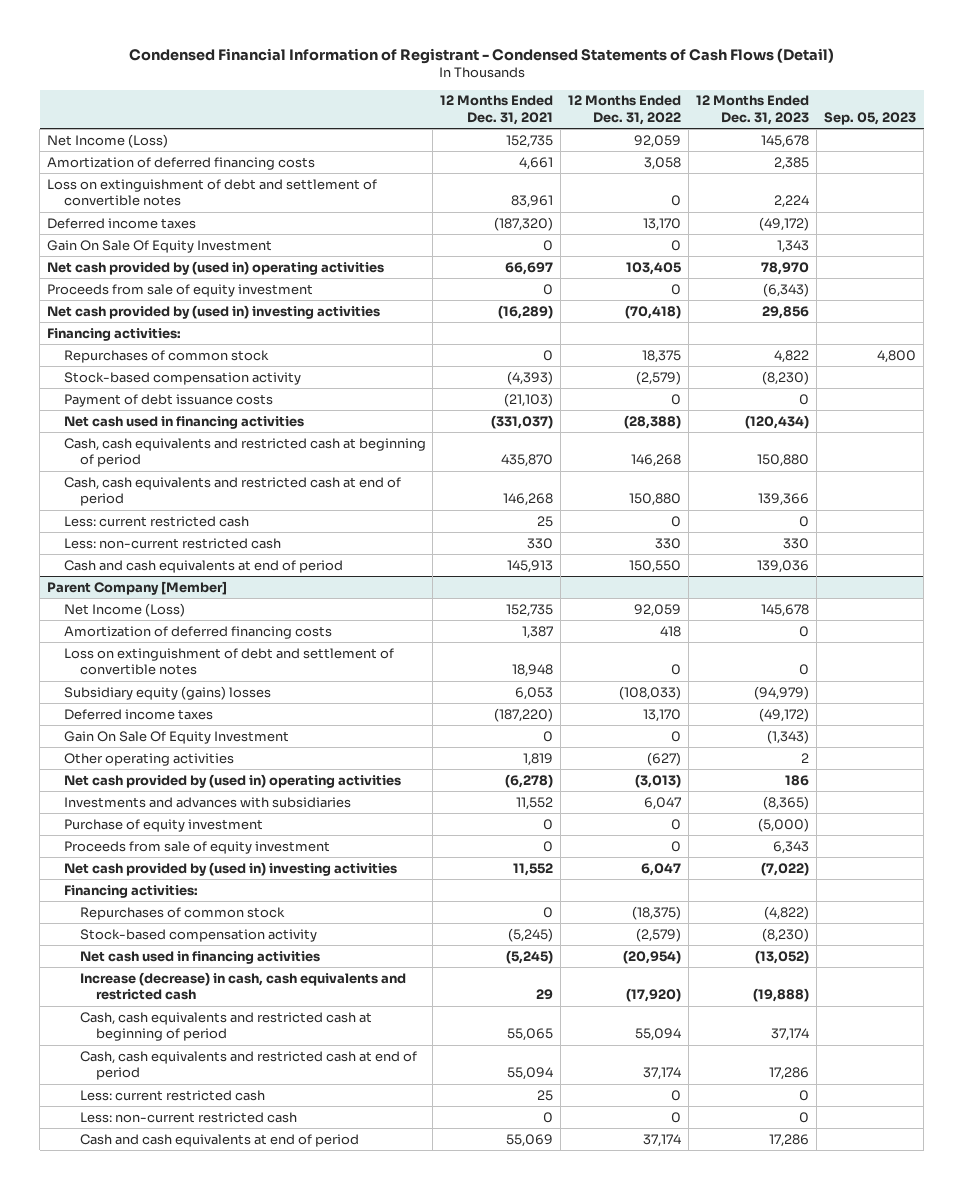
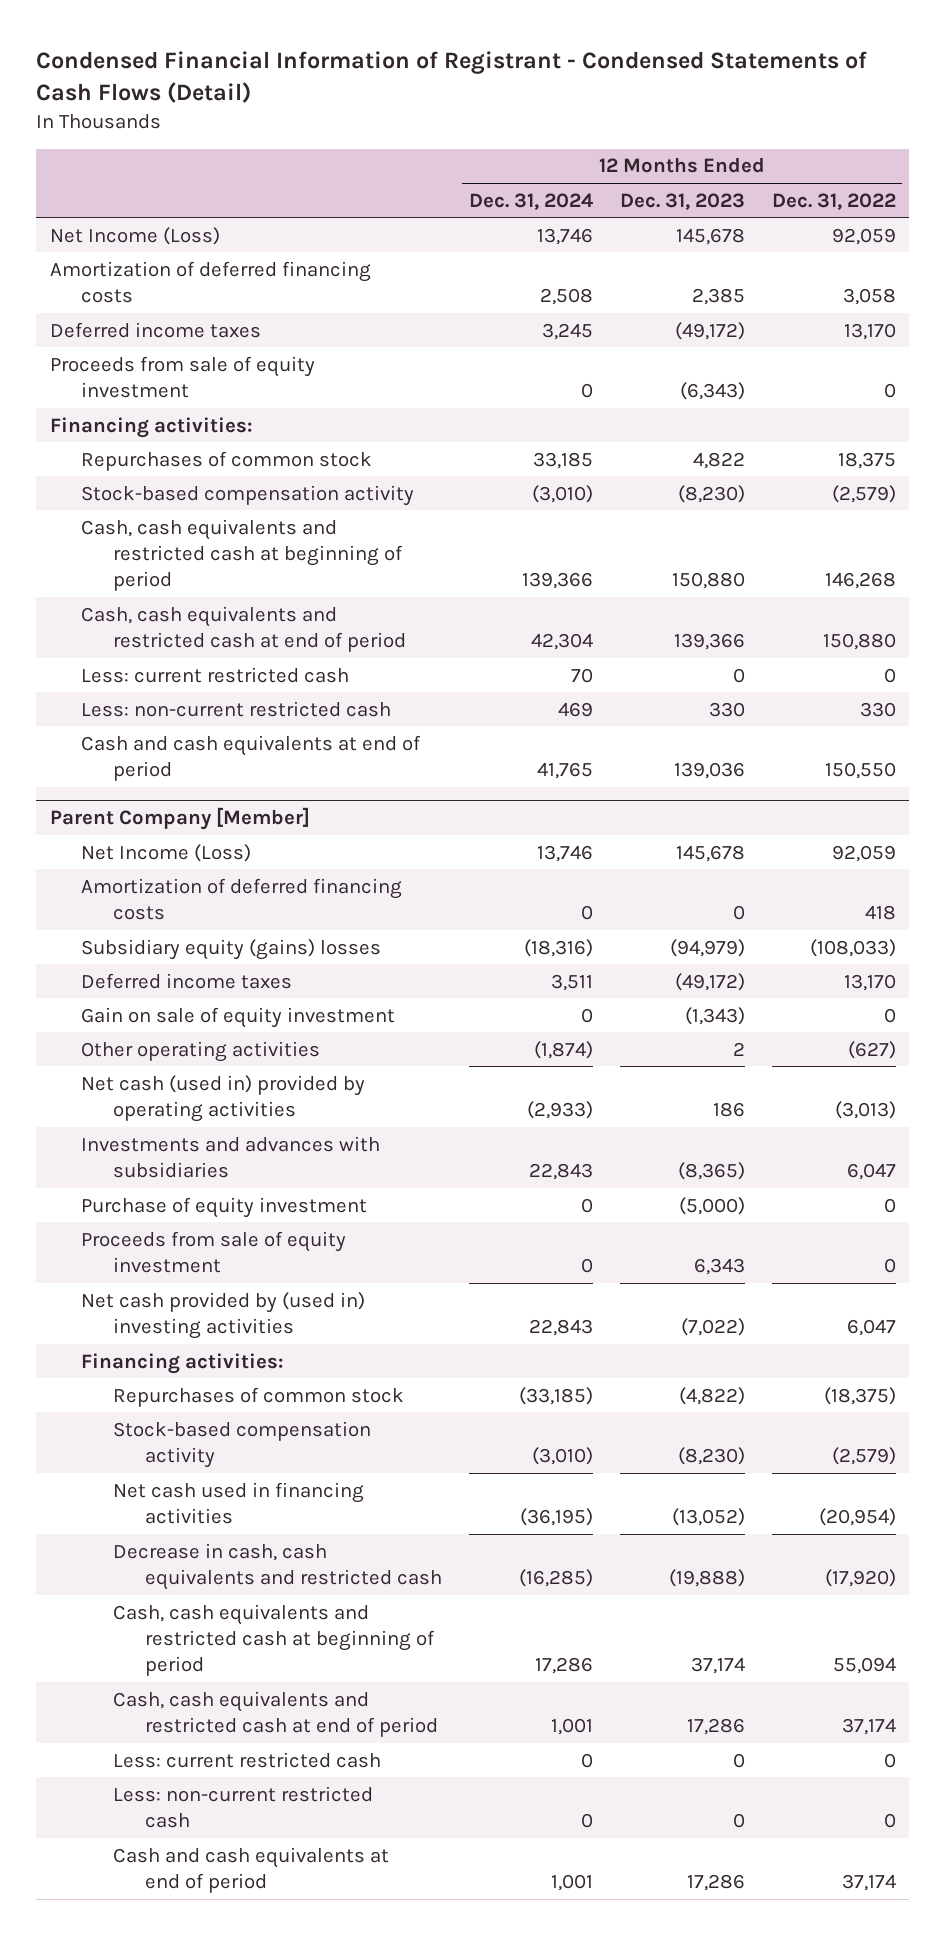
- | 12 Months Ended Dec. 31, 2021 | 12 Months Ended Dec. 31, 2022 | 12 Months Ended Dec. 31, 2023 | Sep. 05, 2023
+ | 12 Months Ended Dec. 31, 2024 | 12 Months Ended Dec. 31, 2023 | 12 Months Ended Dec. 31, 2022
- Loss on extinguishment of debt and settlement of convertible notes | 83,961 | 0 | 2,224 |
- Gain On Sale Of Equity Investment | 0 | 0 | 1,343 |
- Net cash provided by (used in) operating activities | 66,697 | 103,405 | 78,970 |
- Net cash provided by (used in) investing activities | (16,289) | (70,418) | 29,856 |
- Payment of debt issuance costs | (21,103) | 0 | 0 |
- Net cash used in financing activities | (331,037) | (28,388) | (120,434) |
@ Parent Company [Member]
- Loss on extinguishment of debt and settlement of convertible notes | 18,948 | 0 | 0 |
- Gain On Sale Of Equity Investment | 0 | 0 | (1,343) |
+ Gain on sale of equity investment | 0 | (1,343) | 0
- Net cash provided by (used in) operating activities | (6,278) | (3,013) | 186 |
+ Net cash (used in) provided by operating activities | (2,933) | 186 | (3,013)
- Increase (decrease) in cash, cash equivalents and restricted cash | 29 | (17,920) | (19,888) |
+ Decrease in cash, cash equivalents and restricted cash | (16,285) | (19,888) | (17,920)

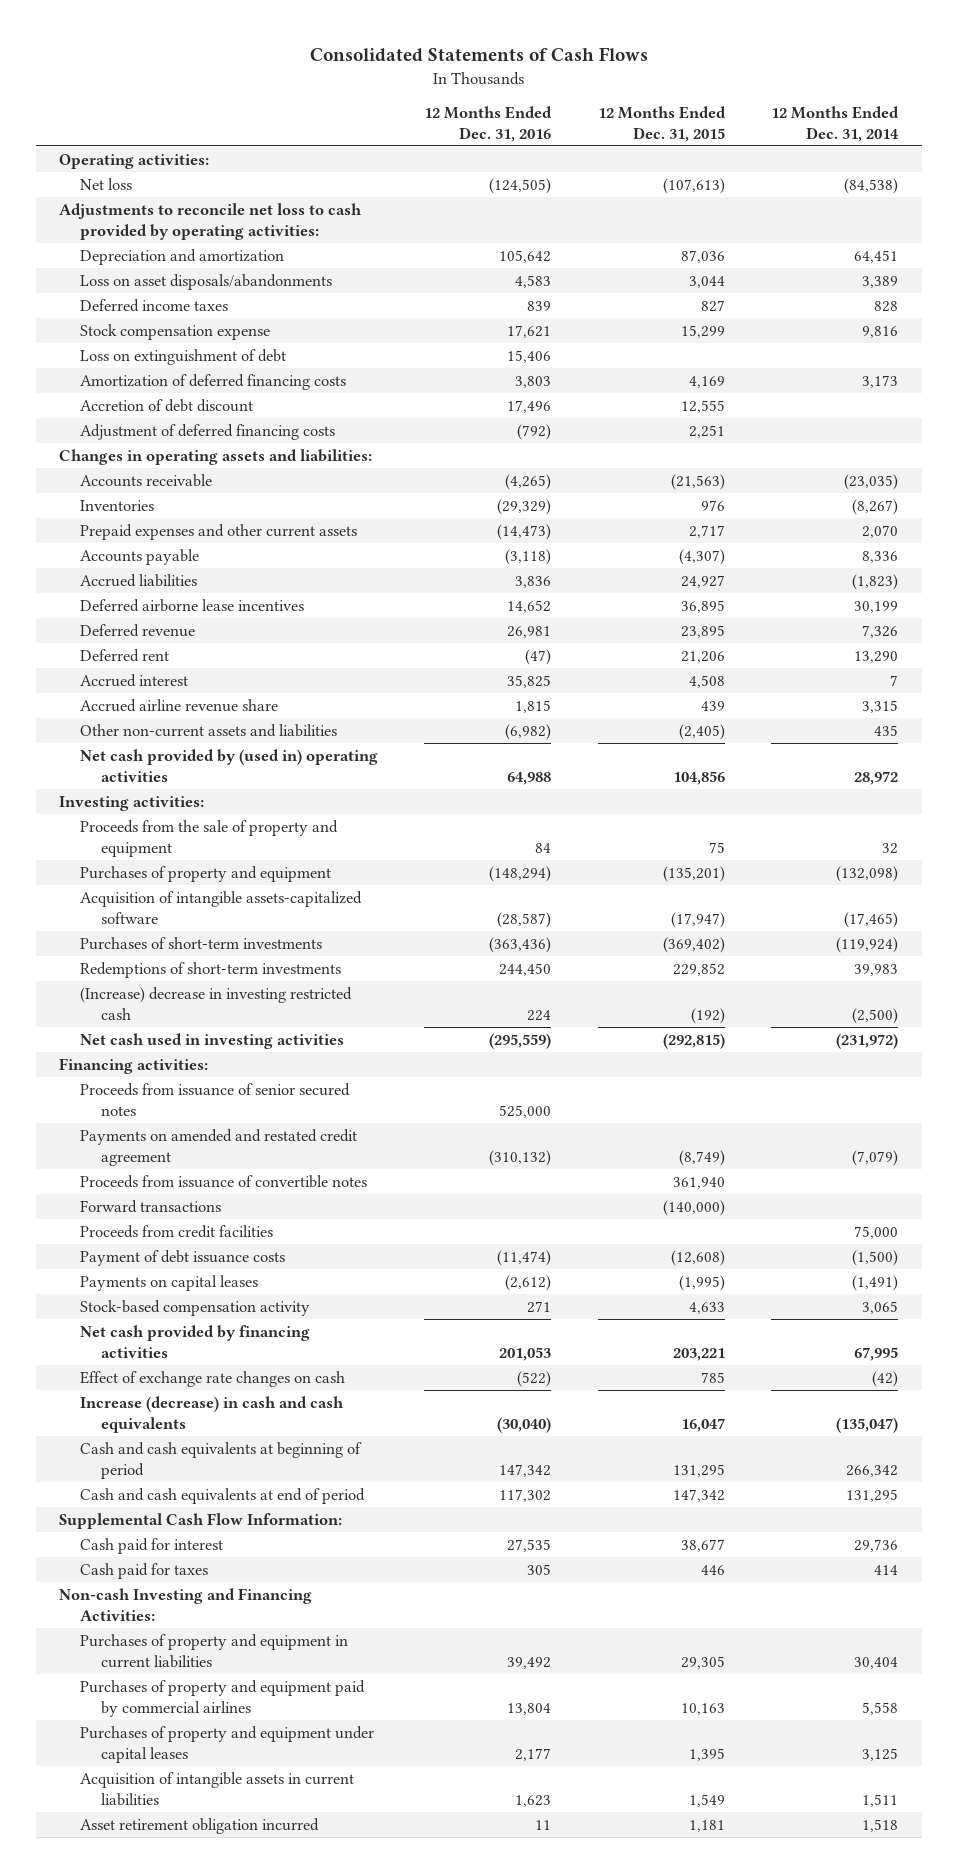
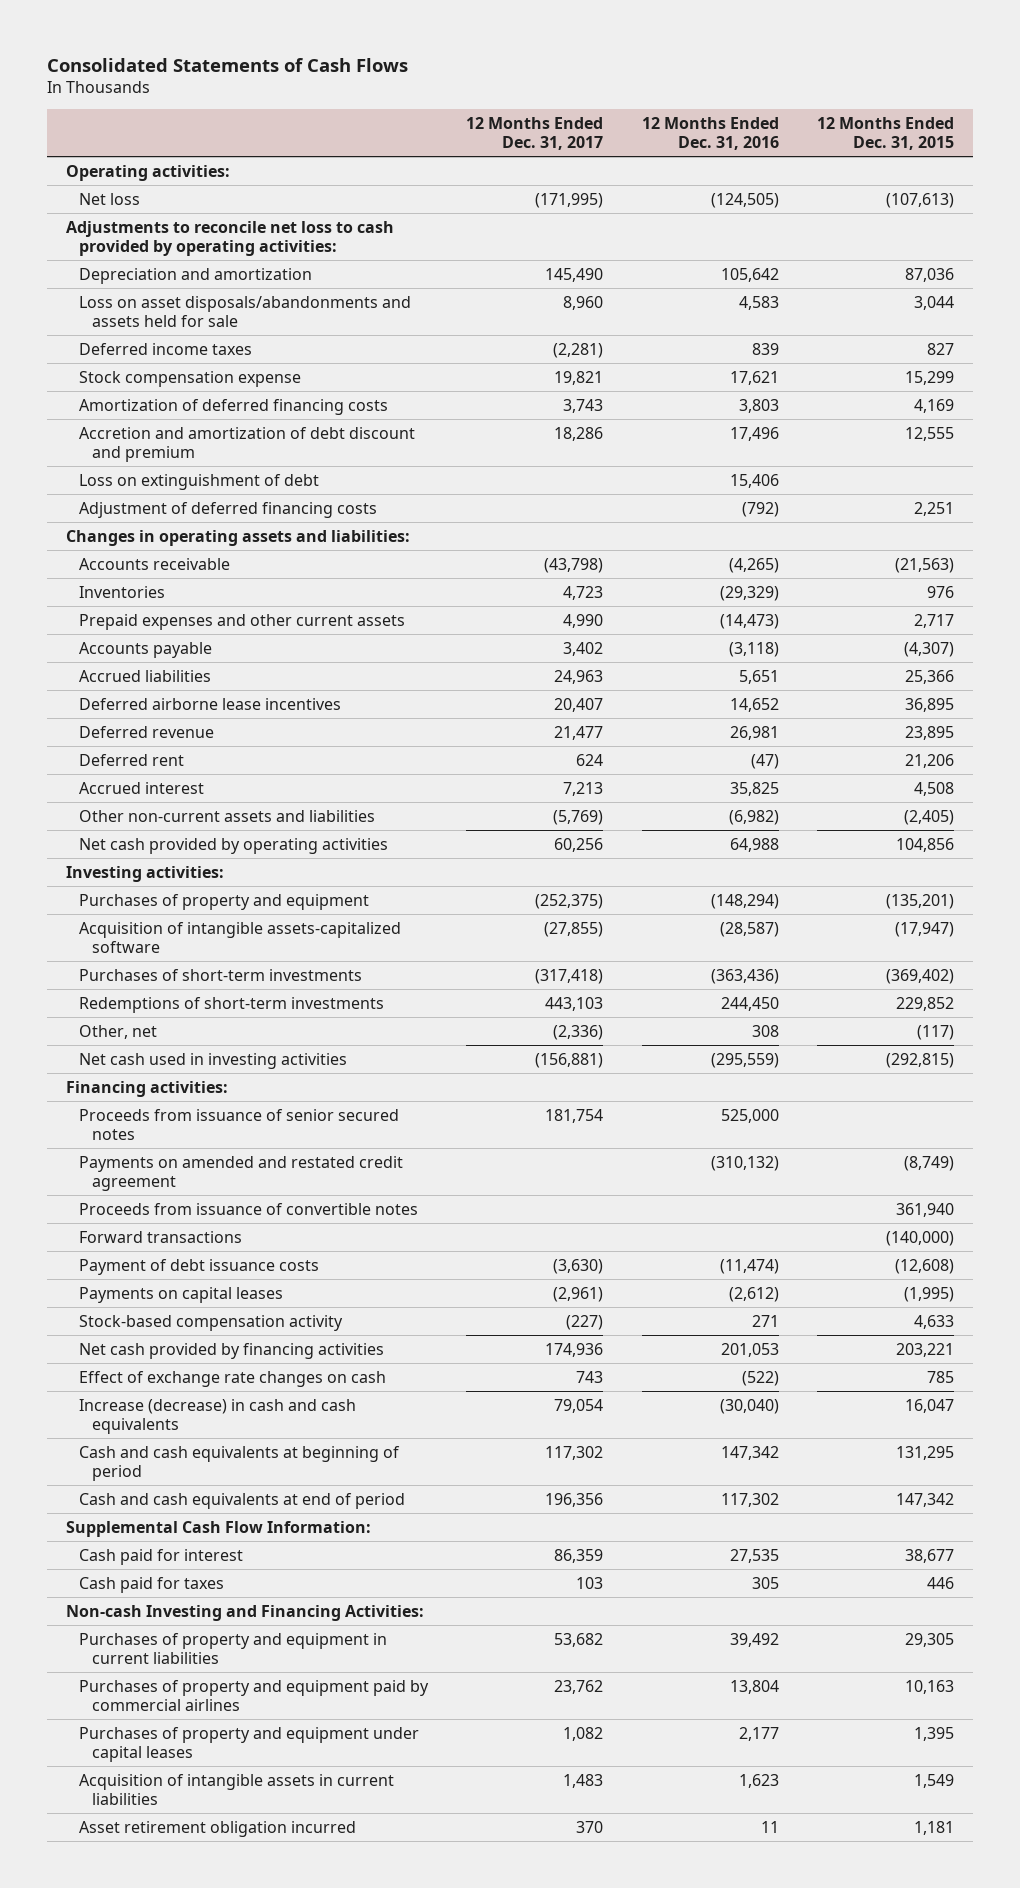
- | 12 Months Ended Dec. 31, 2016 | 12 Months Ended Dec. 31, 2015 | 12 Months Ended Dec. 31, 2014
+ | 12 Months Ended Dec. 31, 2017 | 12 Months Ended Dec. 31, 2016 | 12 Months Ended Dec. 31, 2015
- Loss on asset disposals/abandonments | 4,583 | 3,044 | 3,389
+ Loss on asset disposals/abandonments and assets held for sale | 8,960 | 4,583 | 3,044
- Accretion of debt discount | 17,496 | 12,555 |
+ Accretion and amortization of debt discount and premium | 18,286 | 17,496 | 12,555
moved down: Loss on extinguishment of debt | | 15,406 |
- Accrued liabilities | 3,836 | 24,927 | (1,823)
+ Accrued liabilities | 24,963 | 5,651 | 25,366
- Accrued airline revenue share | 1,815 | 439 | 3,315
- Net cash provided by (used in) operating activities | 64,988 | 104,856 | 28,972
+ Net cash provided by operating activities | 60,256 | 64,988 | 104,856
- Proceeds from the sale of property and equipment | 84 | 75 | 32
- (Increase) decrease in investing restricted cash | 224 | (192) | (2,500)
+ Other, net | (2,336) | 308 | (117)
- Proceeds from credit facilities | | | 75,000

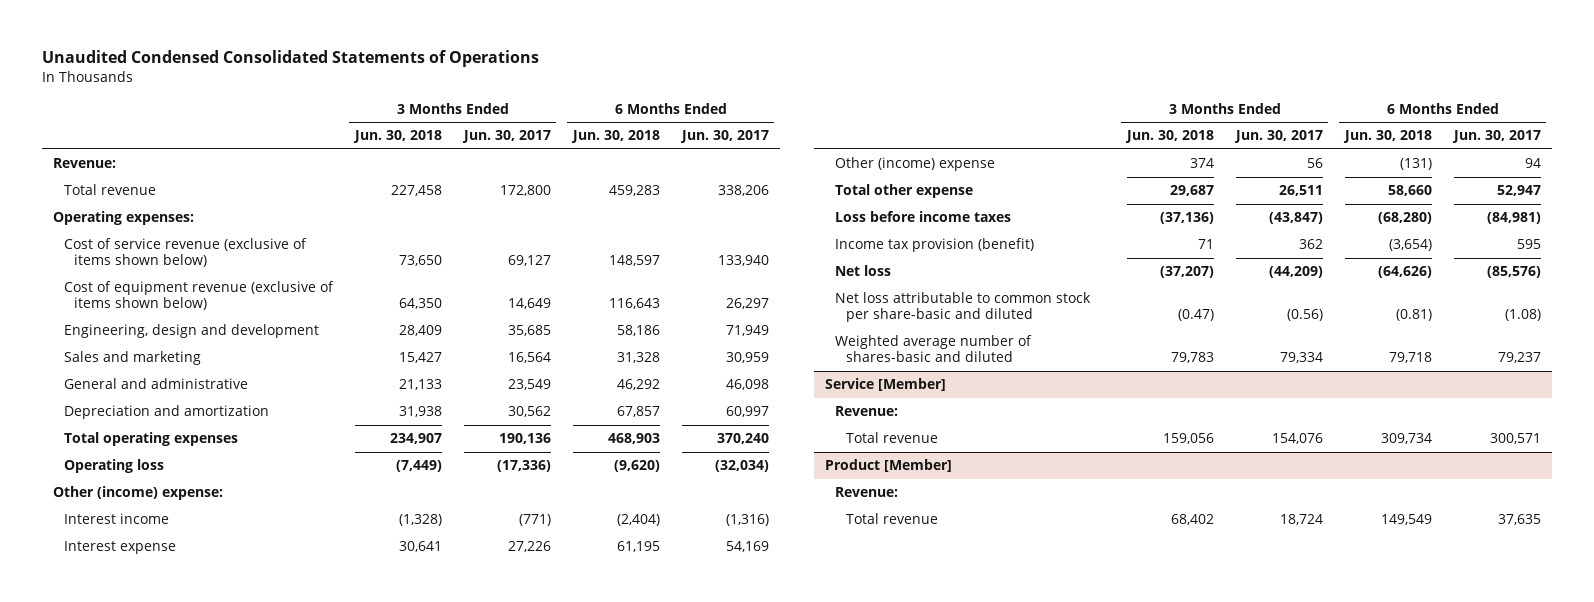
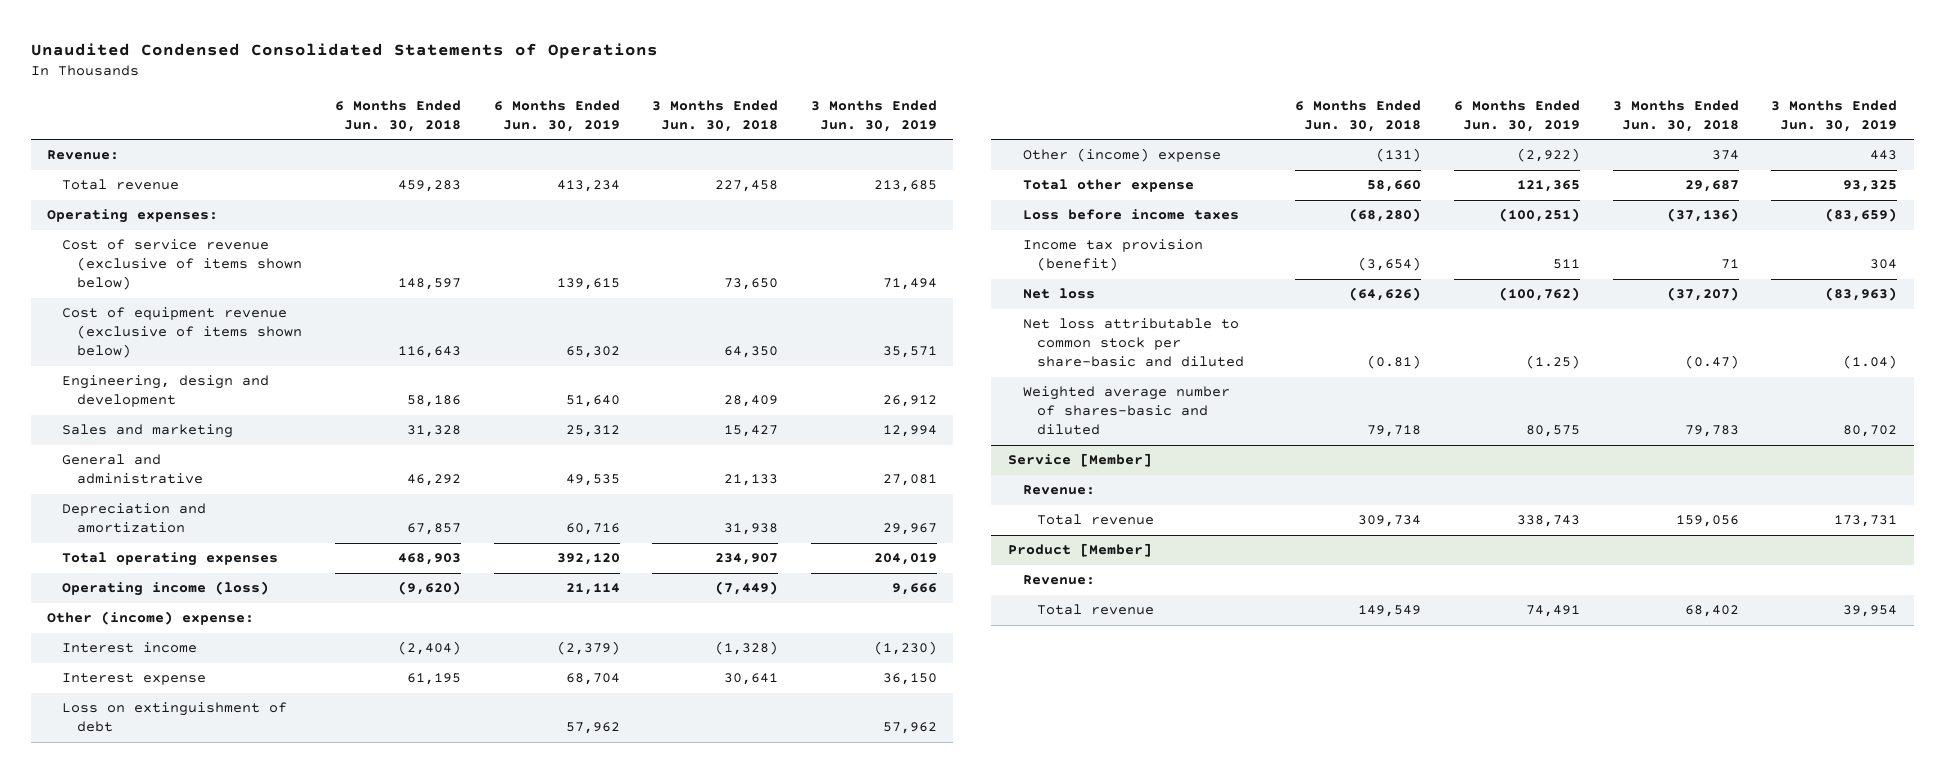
- | 3 Months Ended Jun. 30, 2018 | 3 Months Ended Jun. 30, 2017 | 6 Months Ended Jun. 30, 2018 | 6 Months Ended Jun. 30, 2017
+ | 6 Months Ended Jun. 30, 2018 | 6 Months Ended Jun. 30, 2019 | 3 Months Ended Jun. 30, 2018 | 3 Months Ended Jun. 30, 2019
- Operating loss | (7,449) | (17,336) | (9,620) | (32,034)
+ Operating income (loss) | (9,620) | 21,114 | (7,449) | 9,666
+ Loss on extinguishment of debt | | 57,962 | | 57,962

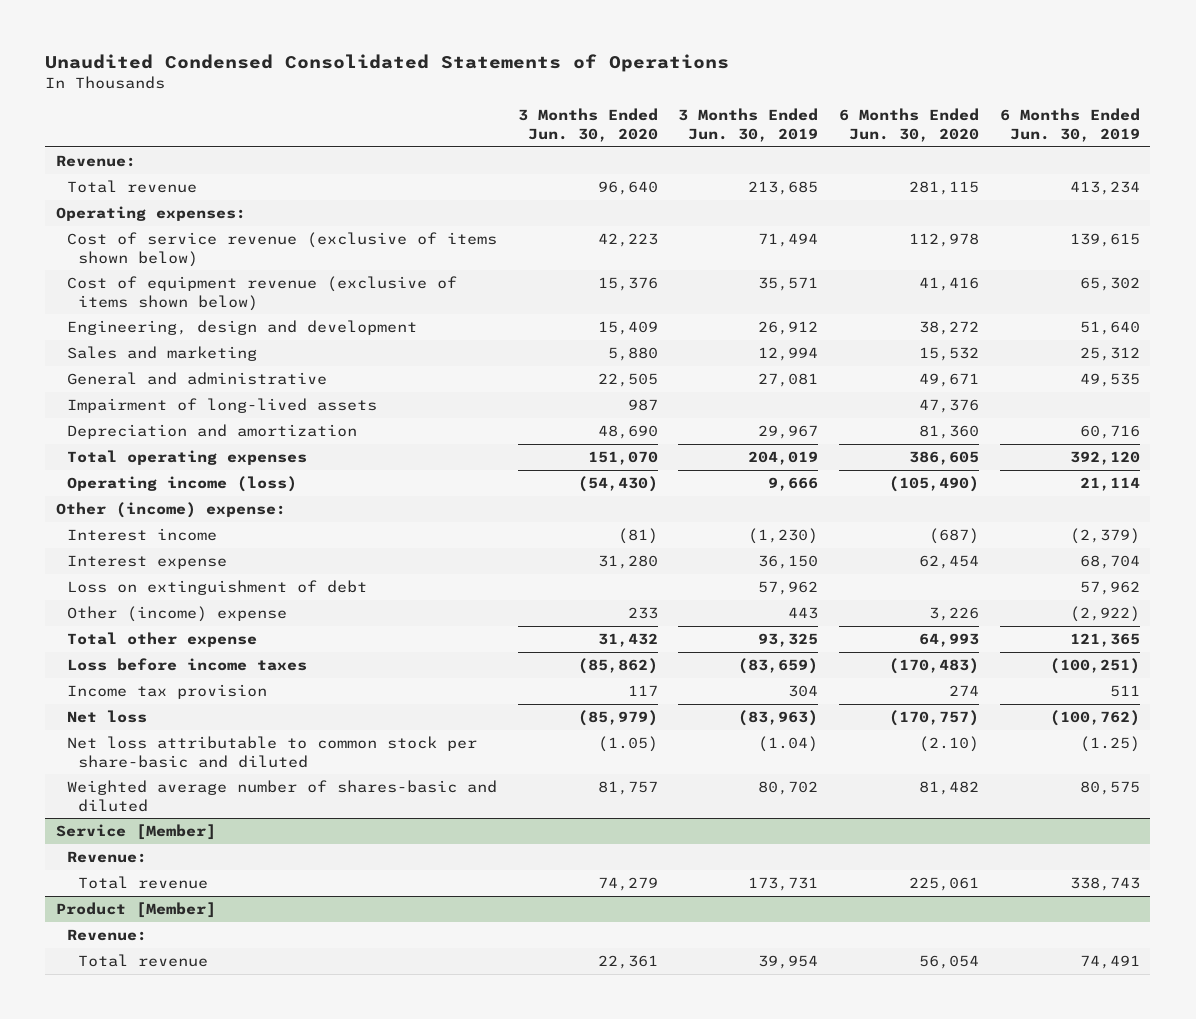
- | 6 Months Ended Jun. 30, 2018 | 6 Months Ended Jun. 30, 2019 | 3 Months Ended Jun. 30, 2018 | 3 Months Ended Jun. 30, 2019
+ | 3 Months Ended Jun. 30, 2020 | 3 Months Ended Jun. 30, 2019 | 6 Months Ended Jun. 30, 2020 | 6 Months Ended Jun. 30, 2019
+ Impairment of long-lived assets | 987 | | 47,376 |
- Income tax provision (benefit) | (3,654) | 511 | 71 | 304
+ Income tax provision | 117 | 304 | 274 | 511

